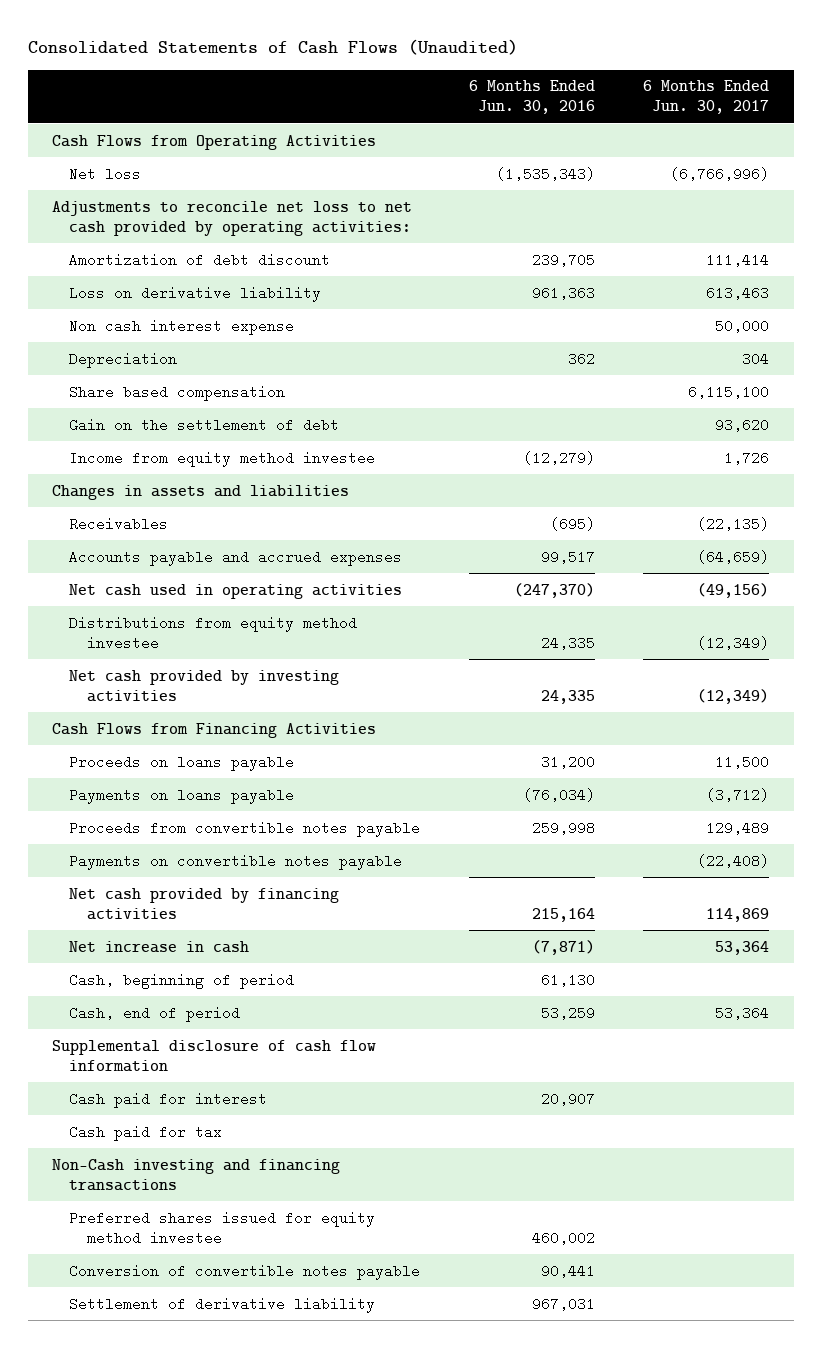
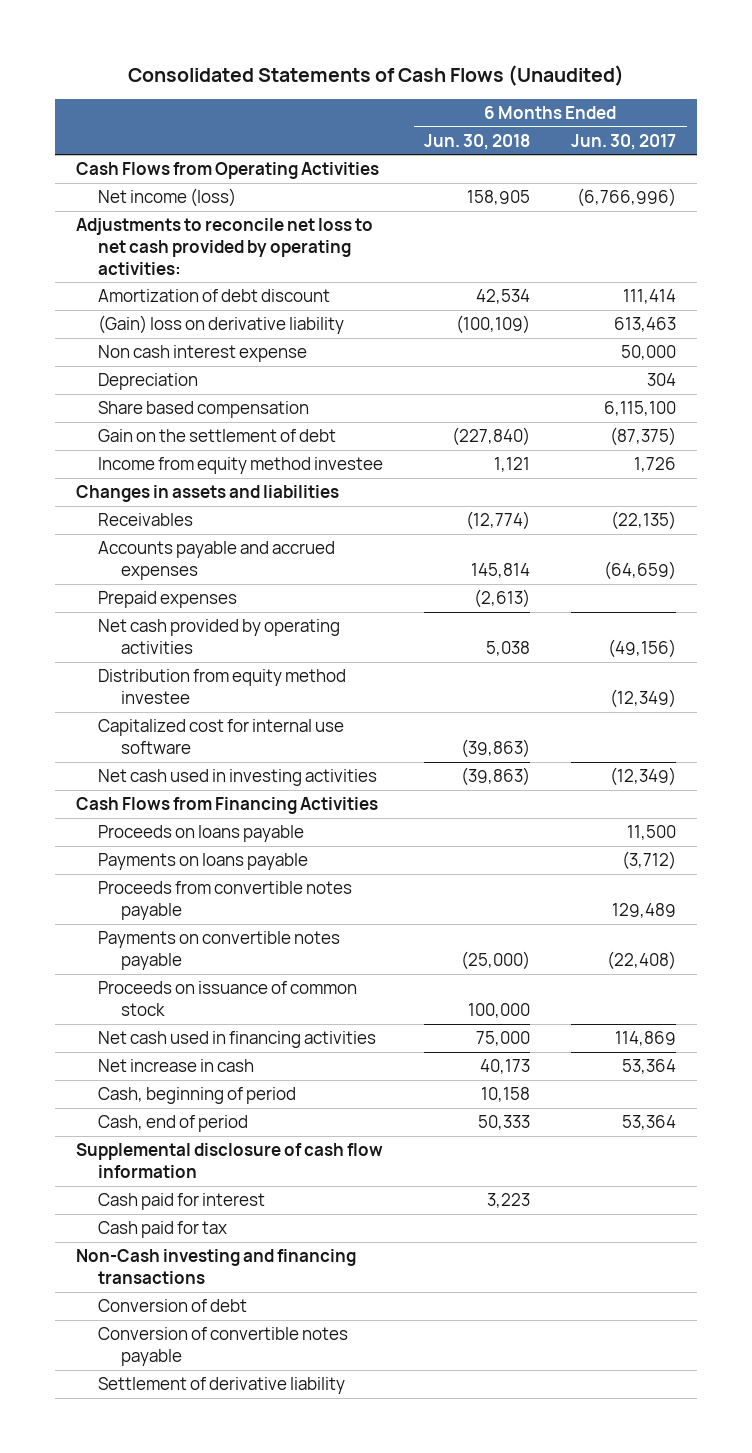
- | 6 Months Ended Jun. 30, 2016 | 6 Months Ended Jun. 30, 2017
+ | 6 Months Ended Jun. 30, 2018 | 6 Months Ended Jun. 30, 2017
- Net loss | (1,535,343) | (6,766,996)
+ Net income (loss) | 158,905 | (6,766,996)
- Loss on derivative liability | 961,363 | 613,463
+ (Gain) loss on derivative liability | (100,109) | 613,463
- Gain on the settlement of debt | | 93,620
+ Gain on the settlement of debt | (227,840) | (87,375)
- Net cash used in operating activities | (247,370) | (49,156)
- Distributions from equity method investee | 24,335 | (12,349)
- Net cash provided by investing activities | 24,335 | (12,349)
+ Prepaid expenses | (2,613) |
+ Net cash provided by operating activities | 5,038 | (49,156)
+ Distribution from equity method investee | | (12,349)
+ Capitalized cost for internal use software | (39,863) |
+ Net cash used in investing activities | (39,863) | (12,349)
- Net cash provided by financing activities | 215,164 | 114,869
+ Proceeds on issuance of common stock | 100,000 |
+ Net cash used in financing activities | 75,000 | 114,869
- Preferred shares issued for equity method investee | 460,002 |
+ Conversion of debt

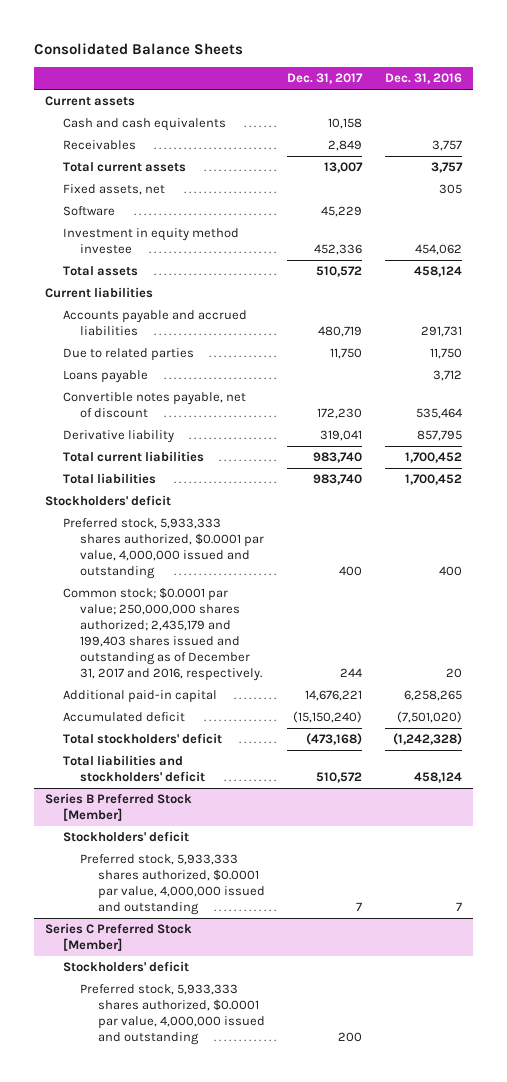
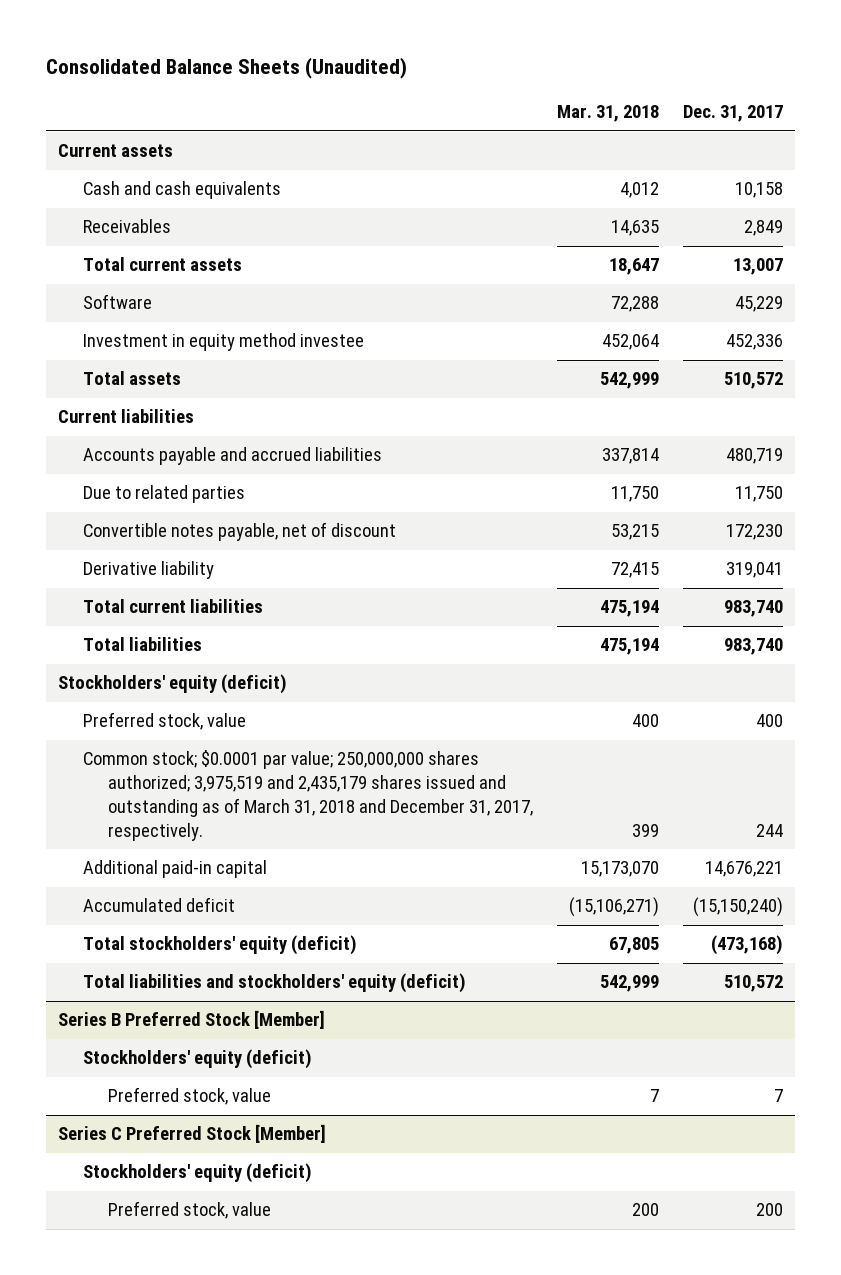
- Consolidated Balance Sheets
+ Consolidated Balance Sheets (Unaudited)
- | Dec. 31, 2017 | Dec. 31, 2016
+ | Mar. 31, 2018 | Dec. 31, 2017
- Fixed assets, net | | 305
- Loans payable | | 3,712
- Stockholders' deficit
- Preferred stock, 5,933,333 shares authorized, $0.0001 par value, 4,000,000 issued and outstanding | 400 | 400
- Common stock; $0.0001 par value; 250,000,000 shares authorized; 2,435,179 and 199,403 shares issued and outstanding as of December 31, 2017 and 2016, respectively. | 244 | 20
+ Stockholders' equity (deficit)
+ Preferred stock, value | 400 | 400
+ Common stock; $0.0001 par value; 250,000,000 shares authorized; 3,975,519 and 2,435,179 shares issued and outstanding as of March 31, 2018 and December 31, 2017, respectively. | 399 | 244
- Total stockholders' deficit | (473,168) | (1,242,328)
- Total liabilities and stockholders' deficit | 510,572 | 458,124
+ Total stockholders' equity (deficit) | 67,805 | (473,168)
+ Total liabilities and stockholders' equity (deficit) | 542,999 | 510,572
@ Series B Preferred Stock [Member]
- Stockholders' deficit
- Preferred stock, 5,933,333 shares authorized, $0.0001 par value, 4,000,000 issued and outstanding | 7 | 7
+ Stockholders' equity (deficit)
+ Preferred stock, value | 7 | 7
@ Series C Preferred Stock [Member]
- Stockholders' deficit
- Preferred stock, 5,933,333 shares authorized, $0.0001 par value, 4,000,000 issued and outstanding | 200 |
+ Stockholders' equity (deficit)
+ Preferred stock, value | 200 | 200

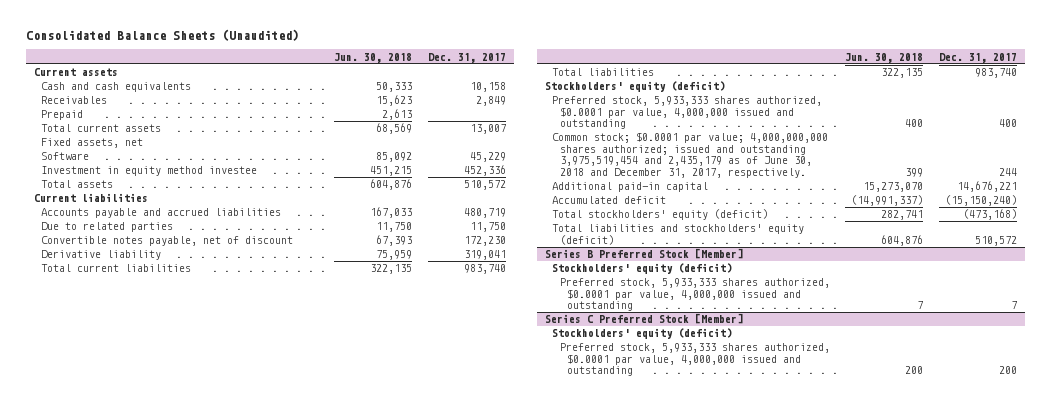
- | Mar. 31, 2018 | Dec. 31, 2017
+ | Jun. 30, 2018 | Dec. 31, 2017
+ Prepaid | 2,613 |
+ Fixed assets, net
- Preferred stock, value | 400 | 400
- Common stock; $0.0001 par value; 250,000,000 shares authorized; 3,975,519 and 2,435,179 shares issued and outstanding as of March 31, 2018 and December 31, 2017, respectively. | 399 | 244
+ Preferred stock, 5,933,333 shares authorized, $0.0001 par value, 4,000,000 issued and outstanding | 400 | 400
+ Common stock; $0.0001 par value; 4,000,000,000 shares authorized; issued and outstanding 3,975,519,454 and 2,435,179 as of June 30, 2018 and December 31, 2017, respectively. | 399 | 244
@ Series B Preferred Stock [Member]
- Preferred stock, value | 7 | 7
+ Preferred stock, 5,933,333 shares authorized, $0.0001 par value, 4,000,000 issued and outstanding | 7 | 7
@ Series C Preferred Stock [Member]
- Preferred stock, value | 200 | 200
+ Preferred stock, 5,933,333 shares authorized, $0.0001 par value, 4,000,000 issued and outstanding | 200 | 200

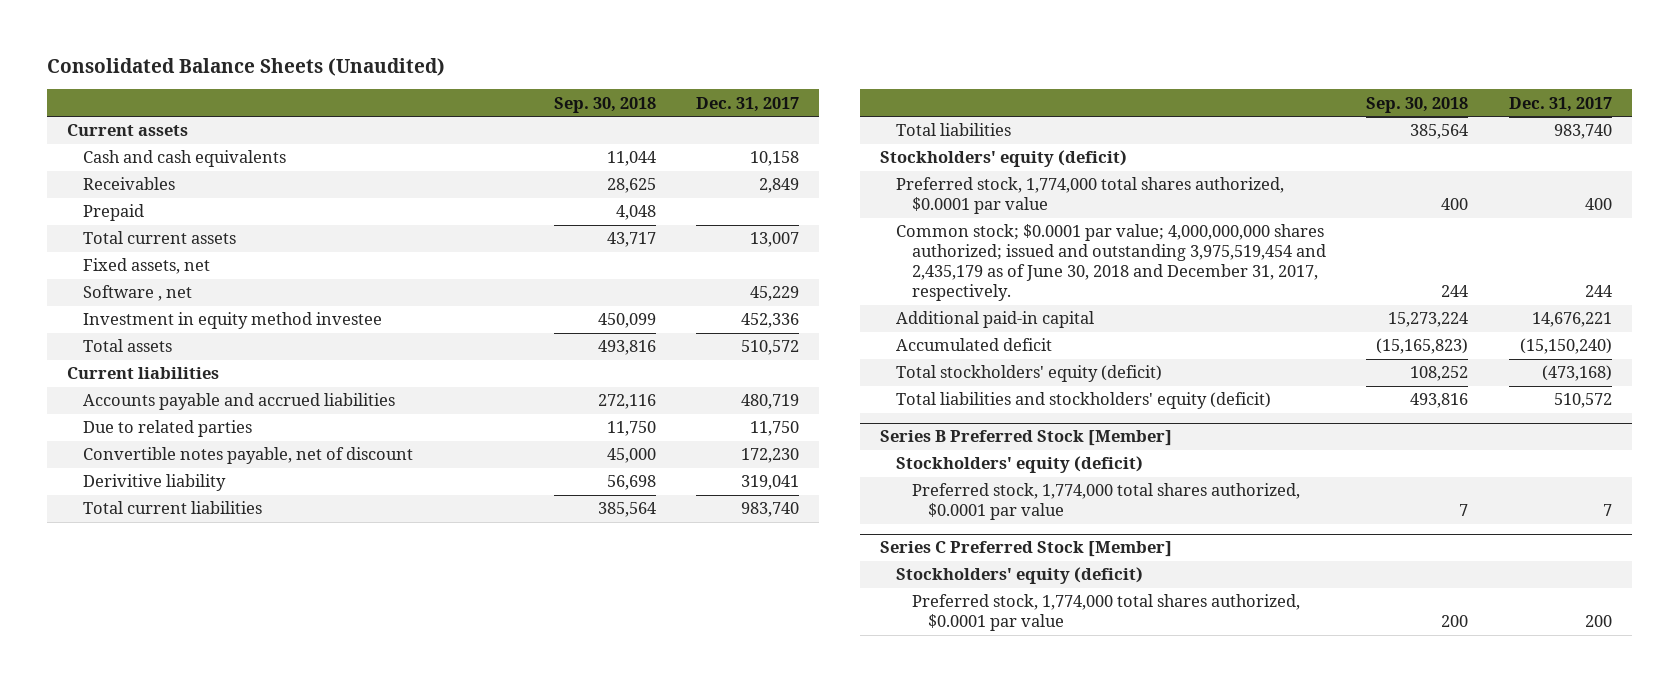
- | Jun. 30, 2018 | Dec. 31, 2017
+ | Sep. 30, 2018 | Dec. 31, 2017
- Software | 85,092 | 45,229
+ Software , net | | 45,229
- Derivative liability | 75,959 | 319,041
+ Derivitive liability | 56,698 | 319,041
- Preferred stock, 5,933,333 shares authorized, $0.0001 par value, 4,000,000 issued and outstanding | 400 | 400
+ Preferred stock, 1,774,000 total shares authorized, $0.0001 par value | 400 | 400
@ Series B Preferred Stock [Member]
- Preferred stock, 5,933,333 shares authorized, $0.0001 par value, 4,000,000 issued and outstanding | 7 | 7
+ Preferred stock, 1,774,000 total shares authorized, $0.0001 par value | 7 | 7
@ Series C Preferred Stock [Member]
- Preferred stock, 5,933,333 shares authorized, $0.0001 par value, 4,000,000 issued and outstanding | 200 | 200
+ Preferred stock, 1,774,000 total shares authorized, $0.0001 par value | 200 | 200

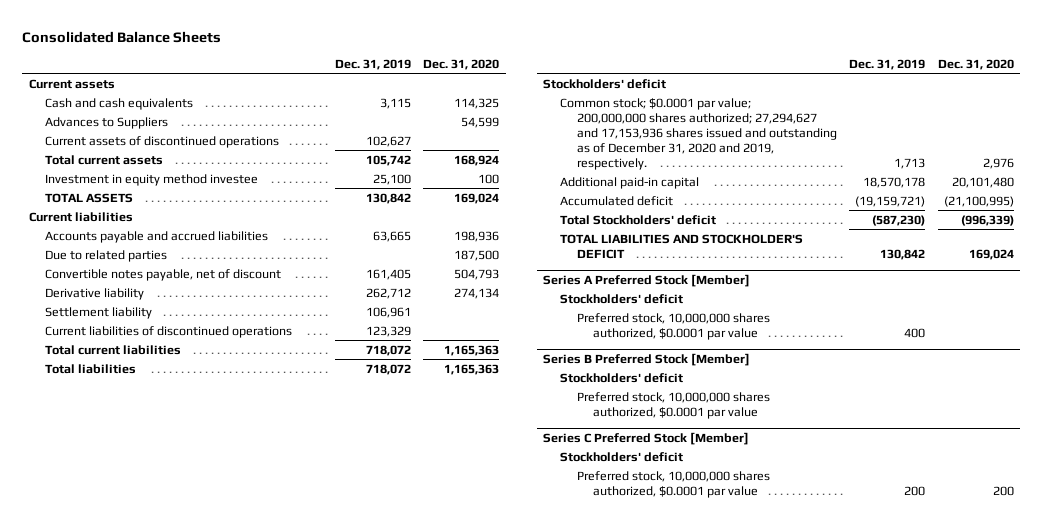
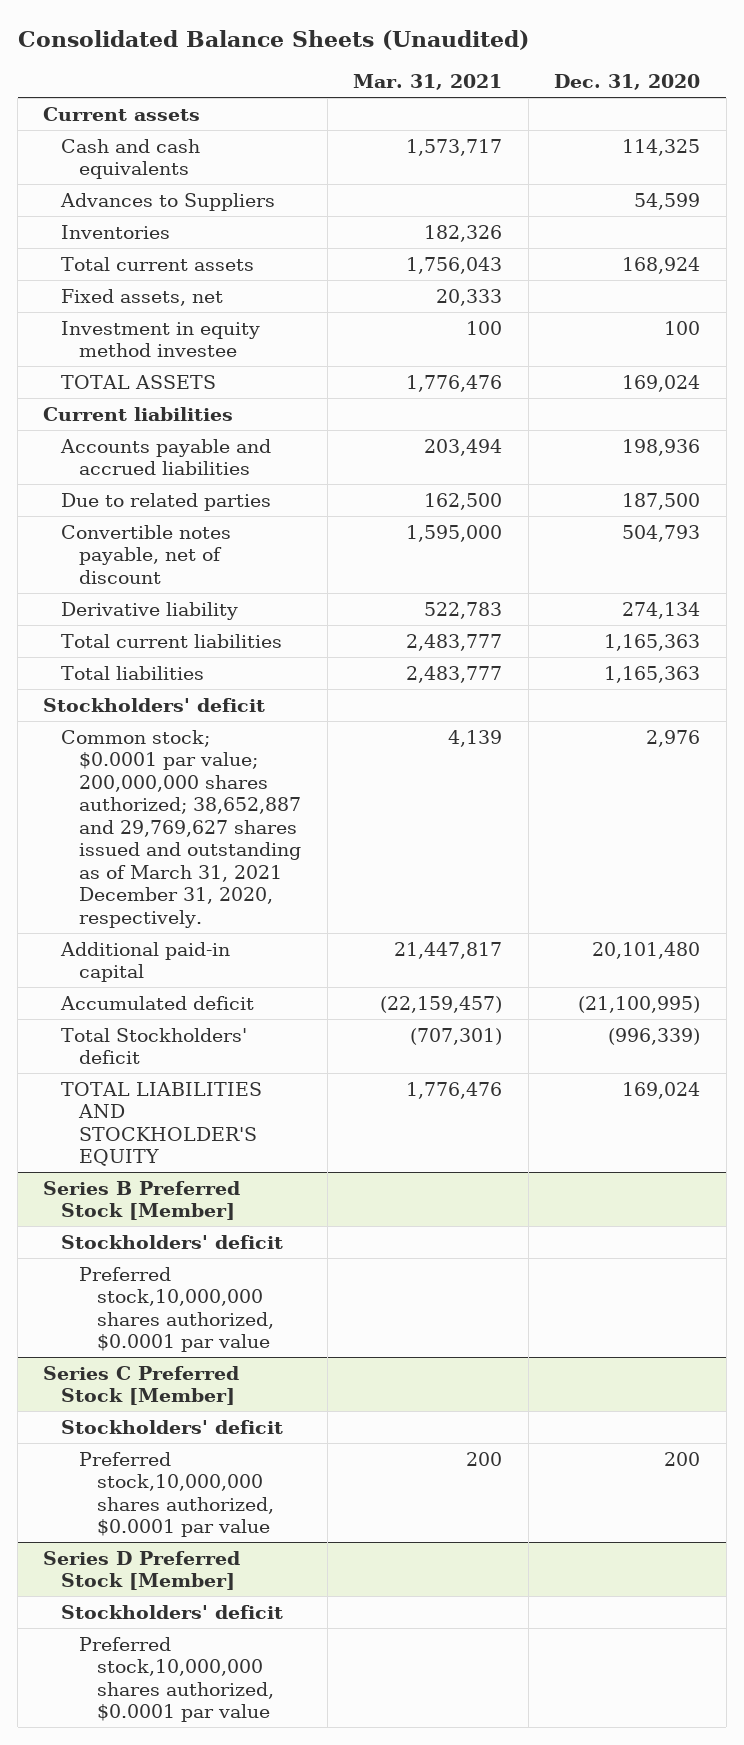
- Consolidated Balance Sheets
+ Consolidated Balance Sheets (Unaudited)
- | Dec. 31, 2019 | Dec. 31, 2020
+ | Mar. 31, 2021 | Dec. 31, 2020
- Current assets of discontinued operations | 102,627 |
+ Inventories | 182,326 |
+ Fixed assets, net | 20,333 |
- Settlement liability | 106,961 |
- Current liabilities of discontinued operations | 123,329 |
- Common stock; $0.0001 par value; 200,000,000 shares authorized; 27,294,627 and 17,153,936 shares issued and outstanding as of December 31, 2020 and 2019, respectively. | 1,713 | 2,976
+ Common stock; $0.0001 par value; 200,000,000 shares authorized; 38,652,887 and 29,769,627 shares issued and outstanding as of March 31, 2021 December 31, 2020, respectively. | 4,139 | 2,976
- TOTAL LIABILITIES AND STOCKHOLDER'S DEFICIT | 130,842 | 169,024
- Series A Preferred Stock [Member]
- Stockholders' deficit
- Preferred stock, 10,000,000 shares authorized, $0.0001 par value | 400 |
+ TOTAL LIABILITIES AND STOCKHOLDER'S EQUITY | 1,776,476 | 169,024
@ Series B Preferred Stock [Member]
- Preferred stock, 10,000,000 shares authorized, $0.0001 par value
+ Preferred stock,10,000,000 shares authorized, $0.0001 par value
@ Series C Preferred Stock [Member]
- Preferred stock, 10,000,000 shares authorized, $0.0001 par value | 200 | 200
+ Preferred stock,10,000,000 shares authorized, $0.0001 par value | 200 | 200
+ Series D Preferred Stock [Member]
+ Stockholders' deficit
+ Preferred stock,10,000,000 shares authorized, $0.0001 par value

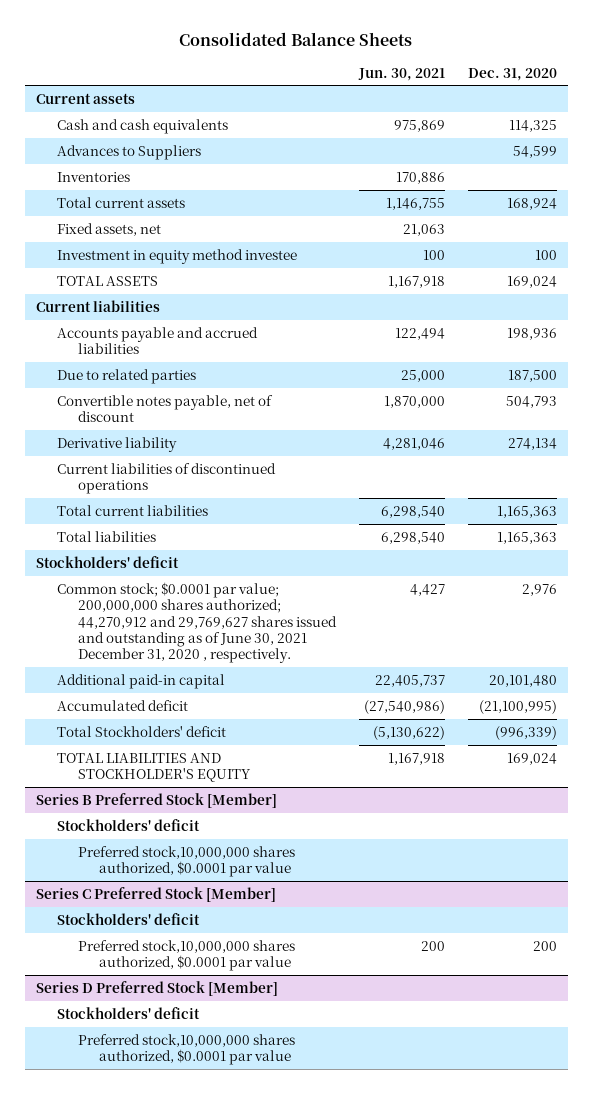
- Consolidated Balance Sheets (Unaudited)
+ Consolidated Balance Sheets
- | Mar. 31, 2021 | Dec. 31, 2020
+ | Jun. 30, 2021 | Dec. 31, 2020
+ Current liabilities of discontinued operations
- Common stock; $0.0001 par value; 200,000,000 shares authorized; 38,652,887 and 29,769,627 shares issued and outstanding as of March 31, 2021 December 31, 2020, respectively. | 4,139 | 2,976
+ Common stock; $0.0001 par value; 200,000,000 shares authorized; 44,270,912 and 29,769,627 shares issued and outstanding as of June 30, 2021 December 31, 2020 , respectively. | 4,427 | 2,976

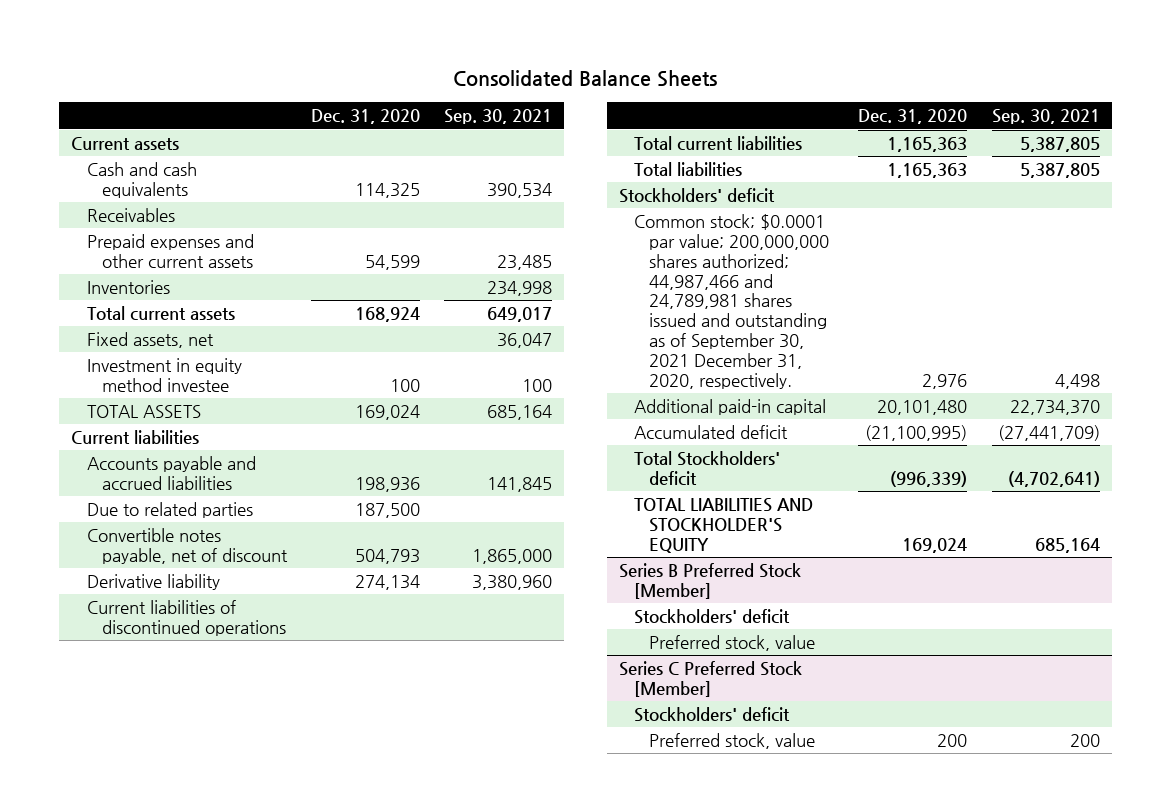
- | Jun. 30, 2021 | Dec. 31, 2020
+ | Dec. 31, 2020 | Sep. 30, 2021
- Advances to Suppliers | | 54,599
+ Receivables
+ Prepaid expenses and other current assets | 54,599 | 23,485
- Common stock; $0.0001 par value; 200,000,000 shares authorized; 44,270,912 and 29,769,627 shares issued and outstanding as of June 30, 2021 December 31, 2020 , respectively. | 4,427 | 2,976
+ Common stock; $0.0001 par value; 200,000,000 shares authorized; 44,987,466 and 24,789,981 shares issued and outstanding as of September 30, 2021 December 31, 2020, respectively. | 2,976 | 4,498
@ Series B Preferred Stock [Member]
- Preferred stock,10,000,000 shares authorized, $0.0001 par value
+ Preferred stock, value
@ Series C Preferred Stock [Member]
- Preferred stock,10,000,000 shares authorized, $0.0001 par value | 200 | 200
- Series D Preferred Stock [Member]
- Stockholders' deficit
- Preferred stock,10,000,000 shares authorized, $0.0001 par value
@ Series C Preferred Stock [Member]
+ Preferred stock, value | 200 | 200

